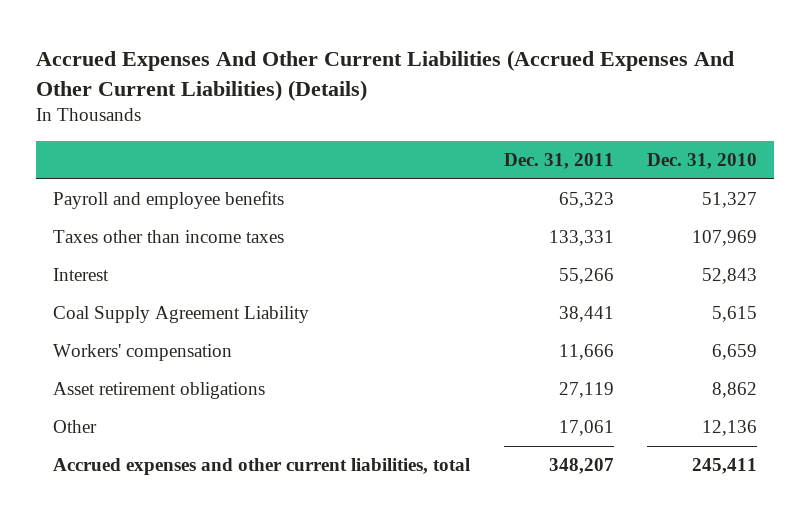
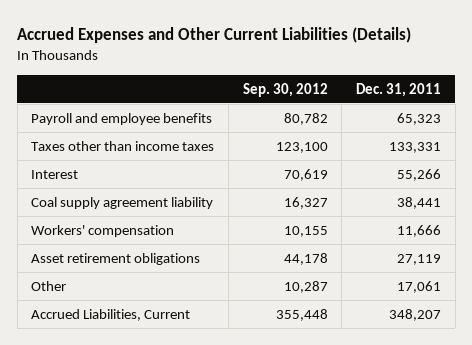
- Accrued Expenses And Other Current Liabilities (Accrued Expenses And Other Current Liabilities) (Details)
+ Accrued Expenses and Other Current Liabilities (Details)
- | Dec. 31, 2011 | Dec. 31, 2010
+ | Sep. 30, 2012 | Dec. 31, 2011
- Coal Supply Agreement Liability | 38,441 | 5,615
+ Coal supply agreement liability | 16,327 | 38,441
- Accrued expenses and other current liabilities, total | 348,207 | 245,411
+ Accrued Liabilities, Current | 355,448 | 348,207

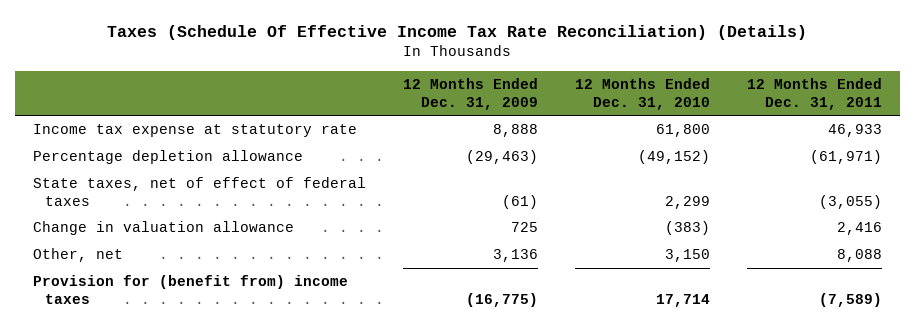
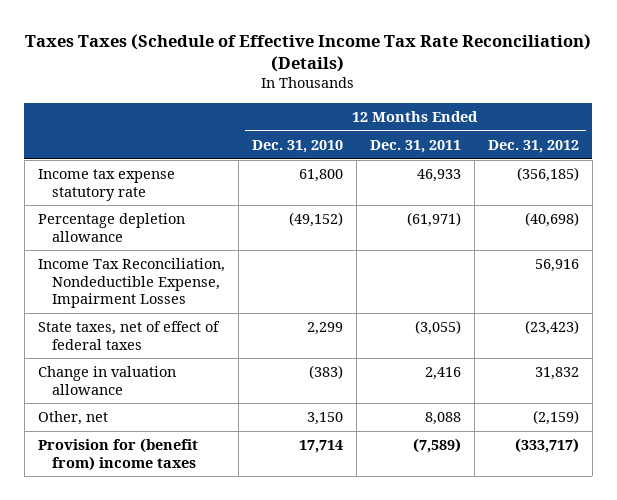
- Taxes (Schedule Of Effective Income Tax Rate Reconciliation) (Details)
+ Taxes Taxes (Schedule of Effective Income Tax Rate Reconciliation) (Details)
- | 12 Months Ended Dec. 31, 2009 | 12 Months Ended Dec. 31, 2010 | 12 Months Ended Dec. 31, 2011
+ | 12 Months Ended Dec. 31, 2010 | 12 Months Ended Dec. 31, 2011 | 12 Months Ended Dec. 31, 2012
- Income tax expense at statutory rate | 8,888 | 61,800 | 46,933
+ Income tax expense statutory rate | 61,800 | 46,933 | (356,185)
+ Income Tax Reconciliation, Nondeductible Expense, Impairment Losses | | | 56,916

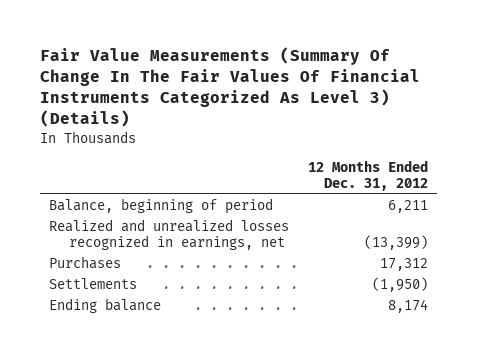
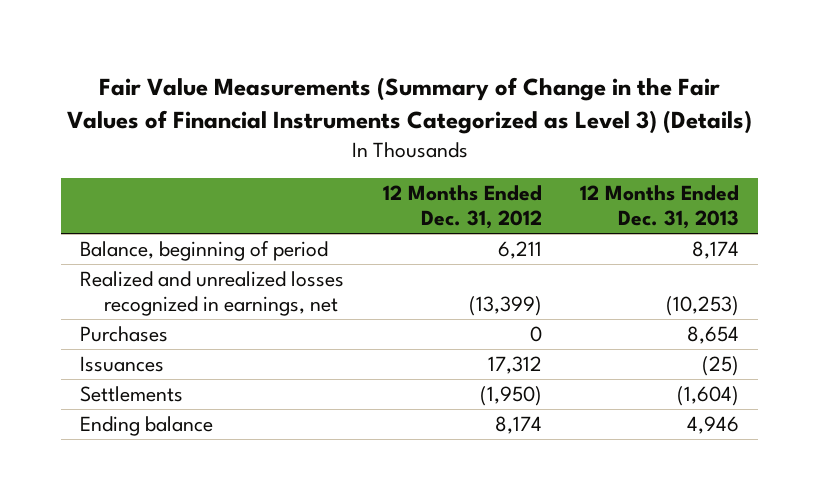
- Fair Value Measurements (Summary Of Change In The Fair Values Of Financial Instruments Categorized As Level 3) (Details)
+ Fair Value Measurements (Summary of Change in the Fair Values of Financial Instruments Categorized as Level 3) (Details)
- | 12 Months Ended Dec. 31, 2012
+ | 12 Months Ended Dec. 31, 2012 | 12 Months Ended Dec. 31, 2013
- Purchases | 17,312
+ Purchases | 0 | 8,654
+ Issuances | 17,312 | (25)

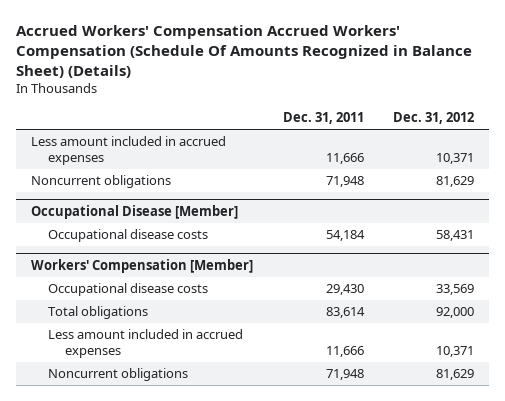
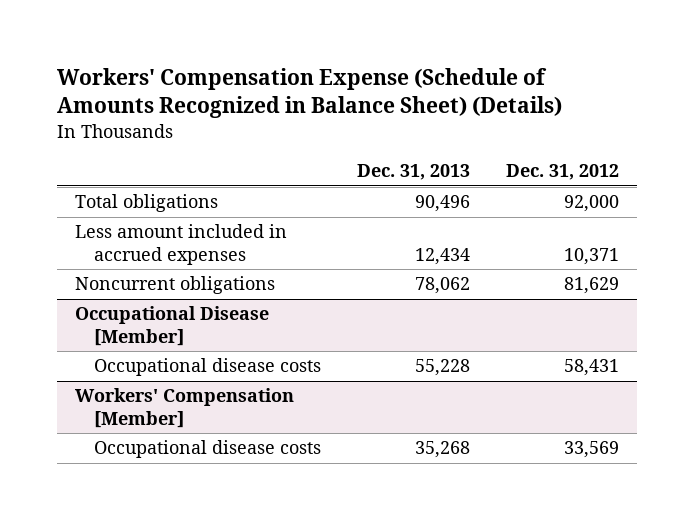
- Accrued Workers' Compensation Accrued Workers' Compensation (Schedule Of Amounts Recognized in Balance Sheet) (Details)
+ Workers' Compensation Expense (Schedule of Amounts Recognized in Balance Sheet) (Details)
- | Dec. 31, 2011 | Dec. 31, 2012
+ | Dec. 31, 2013 | Dec. 31, 2012
+ Total obligations | 90,496 | 92,000
@ Workers' Compensation [Member]
- Total obligations | 83,614 | 92,000
- Less amount included in accrued expenses | 11,666 | 10,371
- Noncurrent obligations | 71,948 | 81,629

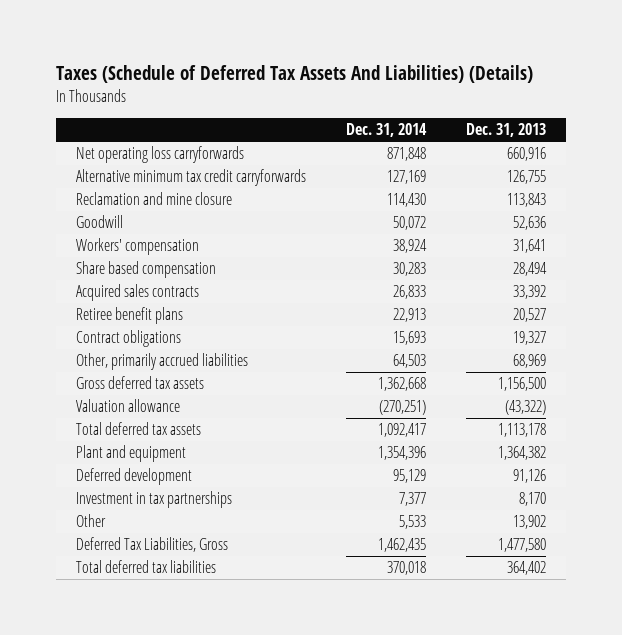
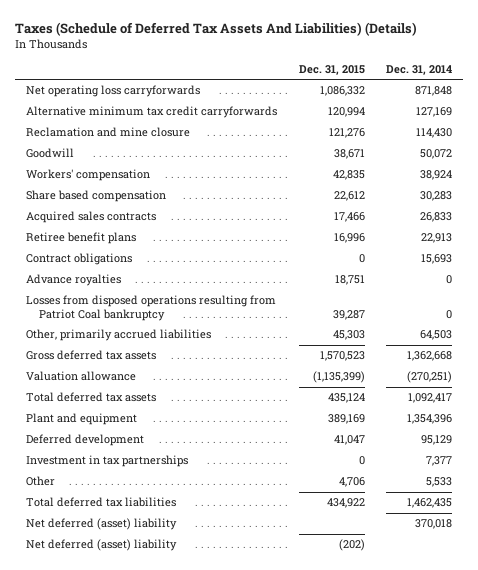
- | Dec. 31, 2014 | Dec. 31, 2013
+ | Dec. 31, 2015 | Dec. 31, 2014
+ Advance royalties | 18,751 | 0
+ Losses from disposed operations resulting from Patriot Coal bankruptcy | 39,287 | 0
- Deferred Tax Liabilities, Gross | 1,462,435 | 1,477,580
- Total deferred tax liabilities | 370,018 | 364,402
+ Total deferred tax liabilities | 434,922 | 1,462,435
+ Net deferred (asset) liability | | 370,018
+ Net deferred (asset) liability | (202) |

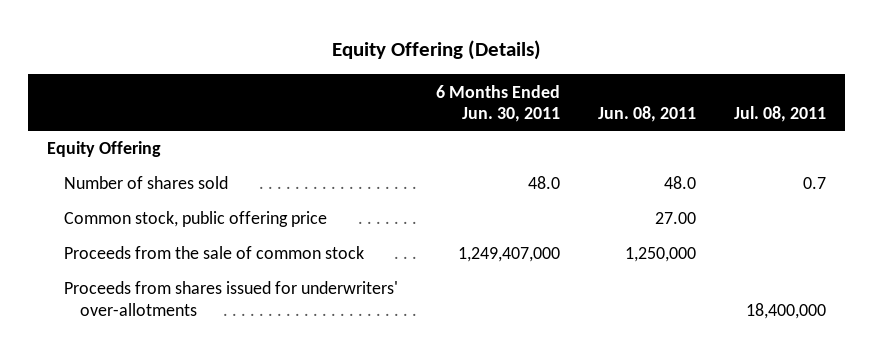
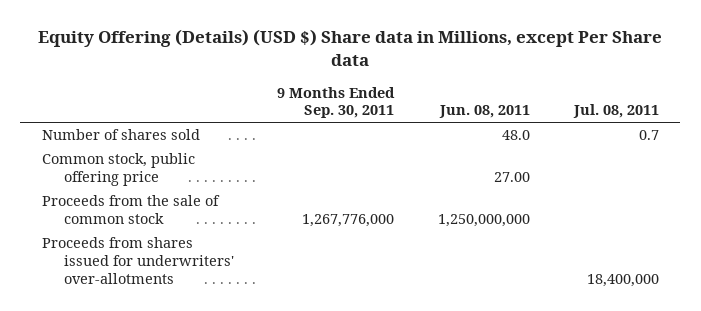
- Equity Offering (Details)
+ Equity Offering (Details) (USD $) Share data in Millions, except Per Share data
- | 6 Months Ended Jun. 30, 2011 | Jun. 08, 2011 | Jul. 08, 2011
+ | 9 Months Ended Sep. 30, 2011 | Jun. 08, 2011 | Jul. 08, 2011
- Equity Offering
- Proceeds from the sale of common stock | 1,249,407,000 | 1,250,000 |
+ Proceeds from the sale of common stock | 1,267,776,000 | 1,250,000,000 |

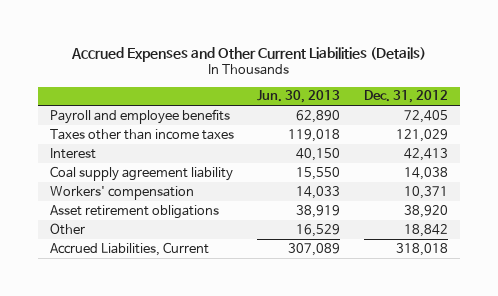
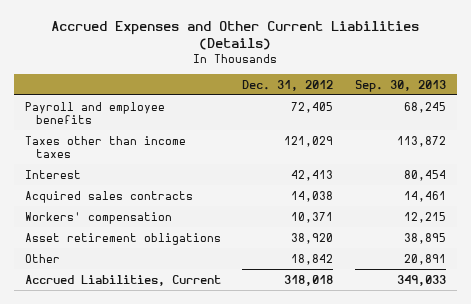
- | Jun. 30, 2013 | Dec. 31, 2012
+ | Dec. 31, 2012 | Sep. 30, 2013
- Coal supply agreement liability | 15,550 | 14,038
+ Acquired sales contracts | 14,038 | 14,461

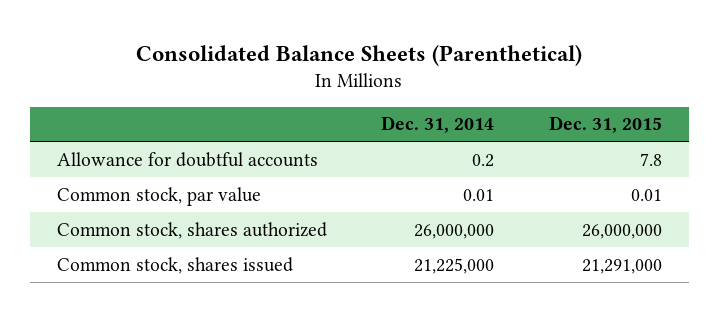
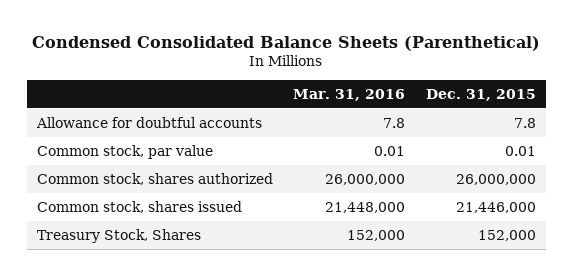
- Consolidated Balance Sheets (Parenthetical)
+ Condensed Consolidated Balance Sheets (Parenthetical)
- | Dec. 31, 2014 | Dec. 31, 2015
+ | Mar. 31, 2016 | Dec. 31, 2015
- Common stock, shares issued | 21,225,000 | 21,291,000
+ Common stock, shares issued | 21,448,000 | 21,446,000
+ Treasury Stock, Shares | 152,000 | 152,000

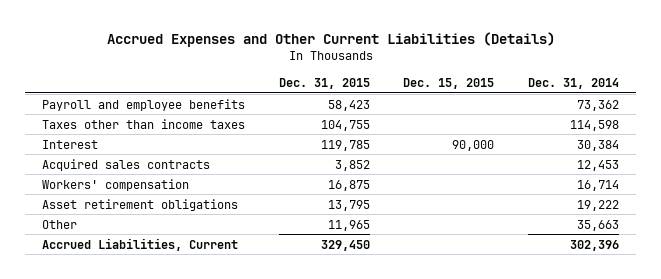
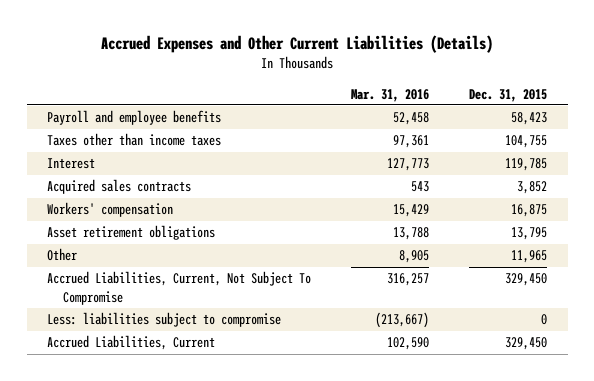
- | Dec. 31, 2015 | Dec. 15, 2015 | Dec. 31, 2014
+ | Mar. 31, 2016 | Dec. 31, 2015
+ Accrued Liabilities, Current, Not Subject To Compromise | 316,257 | 329,450
+ Less: liabilities subject to compromise | (213,667) | 0

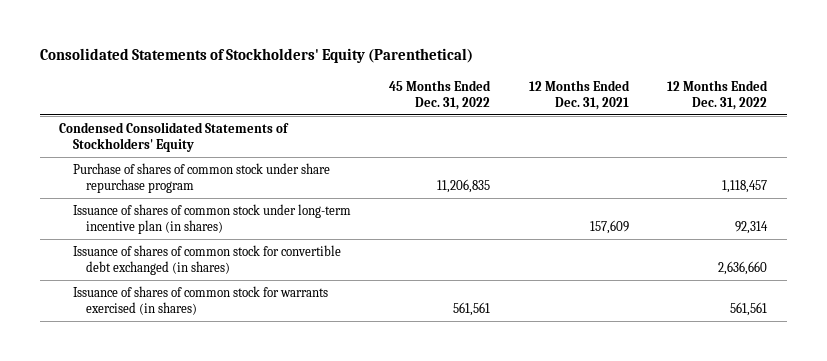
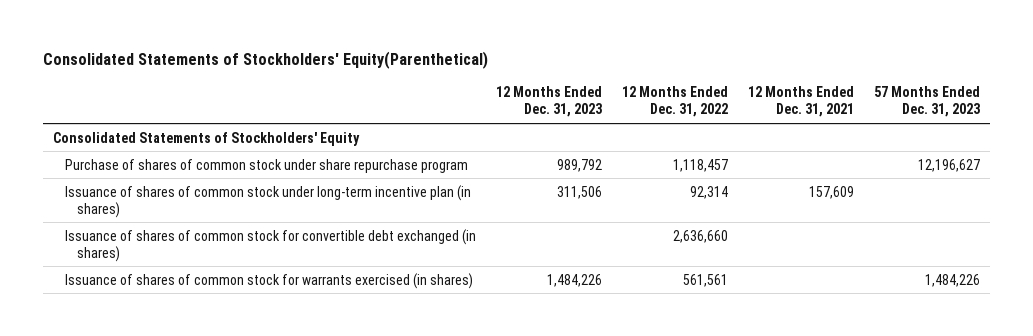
- Consolidated Statements of Stockholders' Equity (Parenthetical)
+ Consolidated Statements of Stockholders' Equity(Parenthetical)
- | 45 Months Ended Dec. 31, 2022 | 12 Months Ended Dec. 31, 2021 | 12 Months Ended Dec. 31, 2022
+ | 12 Months Ended Dec. 31, 2023 | 12 Months Ended Dec. 31, 2022 | 12 Months Ended Dec. 31, 2021 | 57 Months Ended Dec. 31, 2023
- Condensed Consolidated Statements of Stockholders' Equity
+ Consolidated Statements of Stockholders' Equity

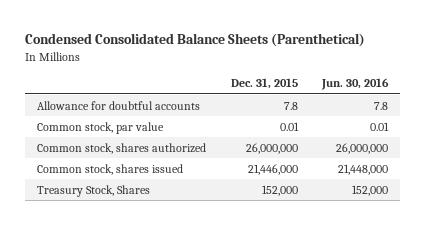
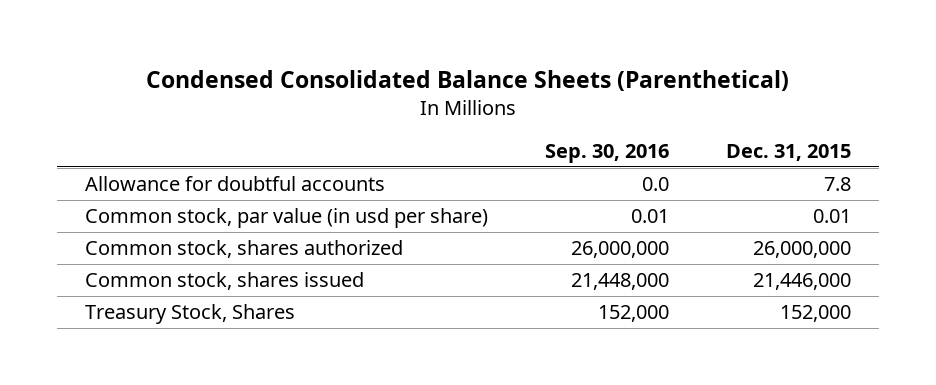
- | Dec. 31, 2015 | Jun. 30, 2016
+ | Sep. 30, 2016 | Dec. 31, 2015
- Common stock, par value | 0.01 | 0.01
+ Common stock, par value (in usd per share) | 0.01 | 0.01

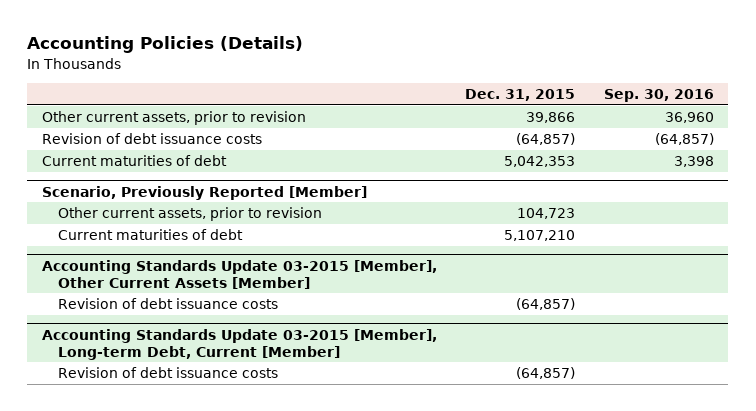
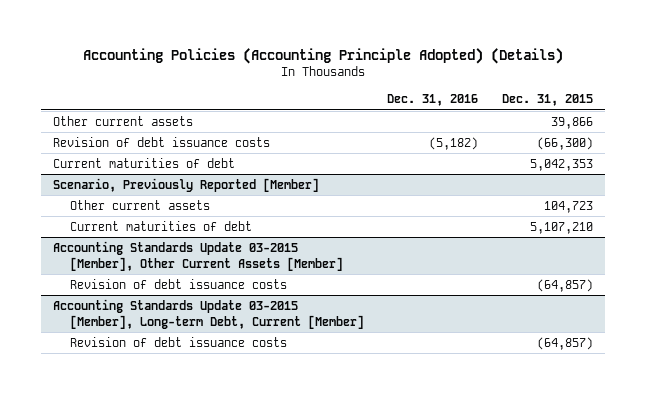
- Accounting Policies (Details)
+ Accounting Policies (Accounting Principle Adopted) (Details)
- | Dec. 31, 2015 | Sep. 30, 2016
+ | Dec. 31, 2016 | Dec. 31, 2015
- Other current assets, prior to revision | 39,866 | 36,960
- Revision of debt issuance costs | (64,857) | (64,857)
+ Other current assets | | 39,866
+ Revision of debt issuance costs | (5,182) | (66,300)
@ Scenario, Previously Reported [Member]
- Other current assets, prior to revision | 104,723 |
+ Other current assets | | 104,723

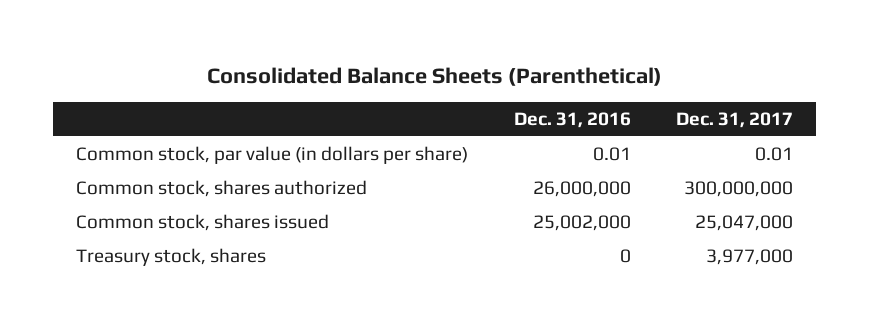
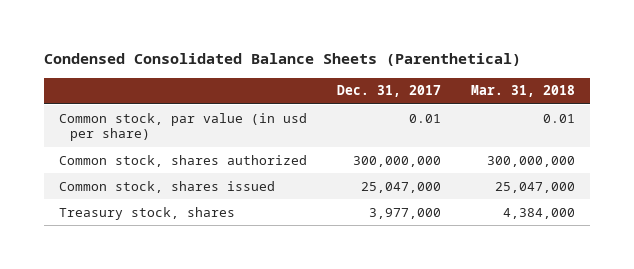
- Consolidated Balance Sheets (Parenthetical)
+ Condensed Consolidated Balance Sheets (Parenthetical)
- | Dec. 31, 2016 | Dec. 31, 2017
+ | Dec. 31, 2017 | Mar. 31, 2018
- Common stock, par value (in dollars per share) | 0.01 | 0.01
+ Common stock, par value (in usd per share) | 0.01 | 0.01

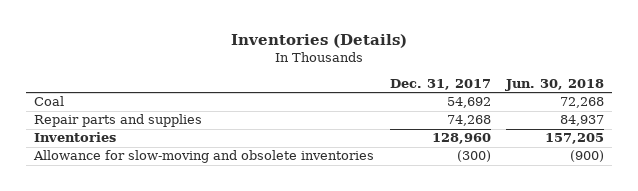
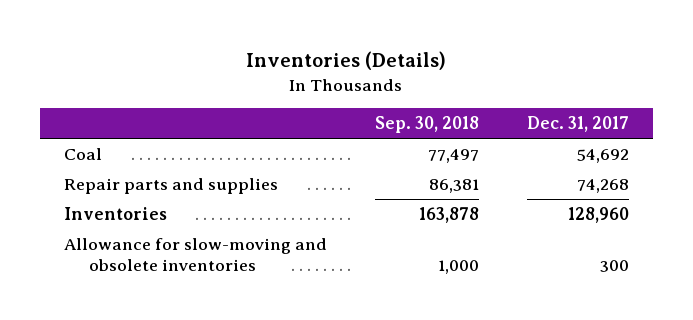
- | Dec. 31, 2017 | Jun. 30, 2018
+ | Sep. 30, 2018 | Dec. 31, 2017
- Allowance for slow-moving and obsolete inventories | (300) | (900)
+ Allowance for slow-moving and obsolete inventories | 1,000 | 300

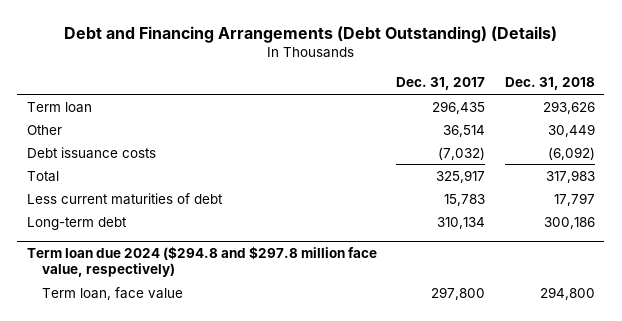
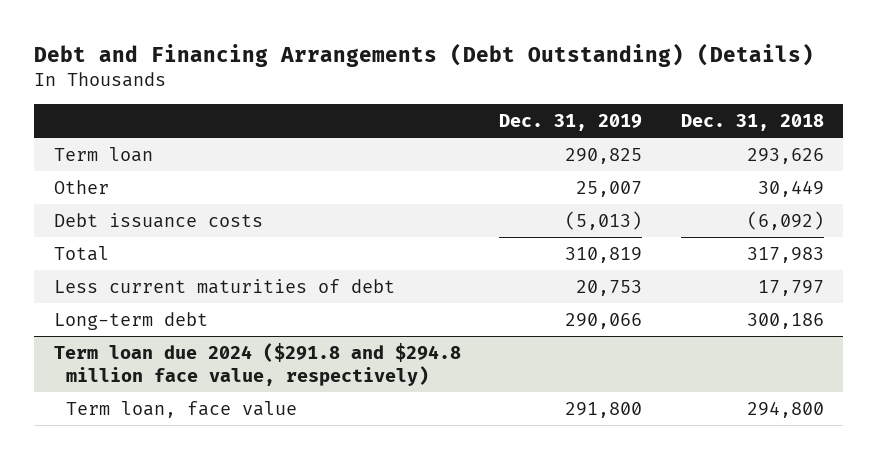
- | Dec. 31, 2017 | Dec. 31, 2018
+ | Dec. 31, 2019 | Dec. 31, 2018
- Term loan due 2024 ($294.8 and $297.8 million face value, respectively)
+ Term loan due 2024 ($291.8 and $294.8 million face value, respectively)

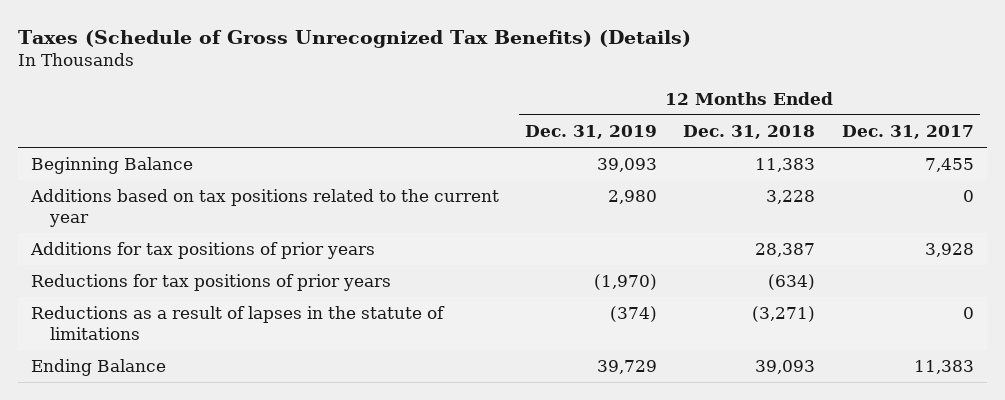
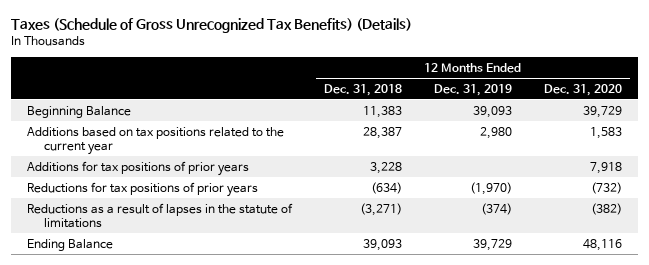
- | 12 Months Ended Dec. 31, 2019 | 12 Months Ended Dec. 31, 2018 | 12 Months Ended Dec. 31, 2017
+ | 12 Months Ended Dec. 31, 2018 | 12 Months Ended Dec. 31, 2019 | 12 Months Ended Dec. 31, 2020
- Additions based on tax positions related to the current year | 2,980 | 3,228 | 0
- Additions for tax positions of prior years | | 28,387 | 3,928
+ Additions based on tax positions related to the current year | 28,387 | 2,980 | 1,583
+ Additions for tax positions of prior years | 3,228 | | 7,918

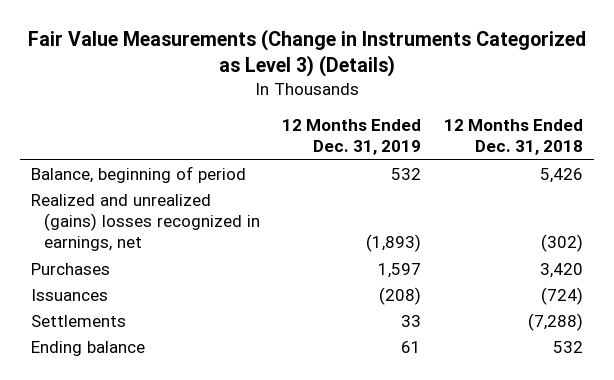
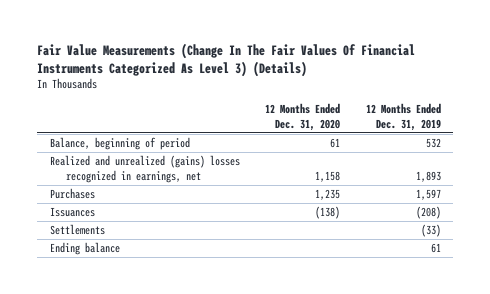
- Fair Value Measurements (Change in Instruments Categorized as Level 3) (Details)
+ Fair Value Measurements (Change In The Fair Values Of Financial Instruments Categorized As Level 3) (Details)
- | 12 Months Ended Dec. 31, 2019 | 12 Months Ended Dec. 31, 2018
+ | 12 Months Ended Dec. 31, 2020 | 12 Months Ended Dec. 31, 2019
- Realized and unrealized (gains) losses recognized in earnings, net | (1,893) | (302)
+ Realized and unrealized (gains) losses recognized in earnings, net | 1,158 | 1,893
- Settlements | 33 | (7,288)
+ Settlements | | (33)

